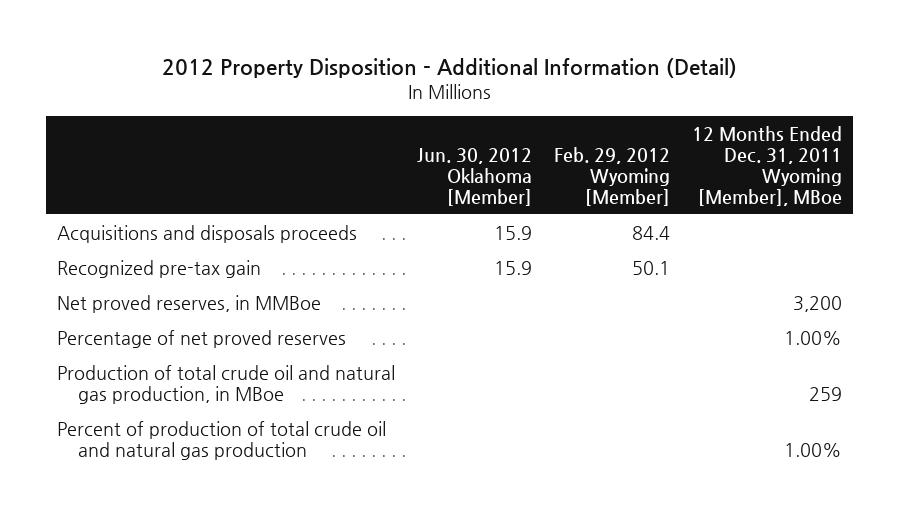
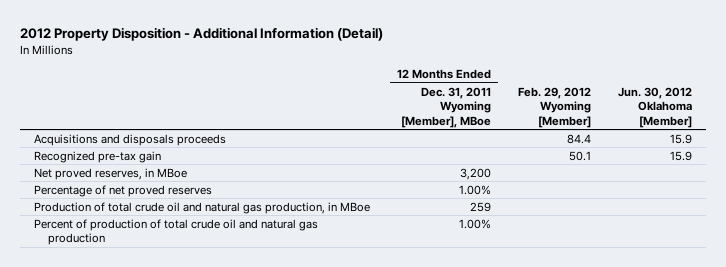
- | Jun. 30, 2012 Oklahoma [Member] | Feb. 29, 2012 Wyoming [Member] | 12 Months Ended Dec. 31, 2011 Wyoming [Member], MBoe
+ | 12 Months Ended Dec. 31, 2011 Wyoming [Member], MBoe | Feb. 29, 2012 Wyoming [Member] | Jun. 30, 2012 Oklahoma [Member]
- Net proved reserves, in MMBoe | | | 3,200
+ Net proved reserves, in MBoe | 3,200 | |

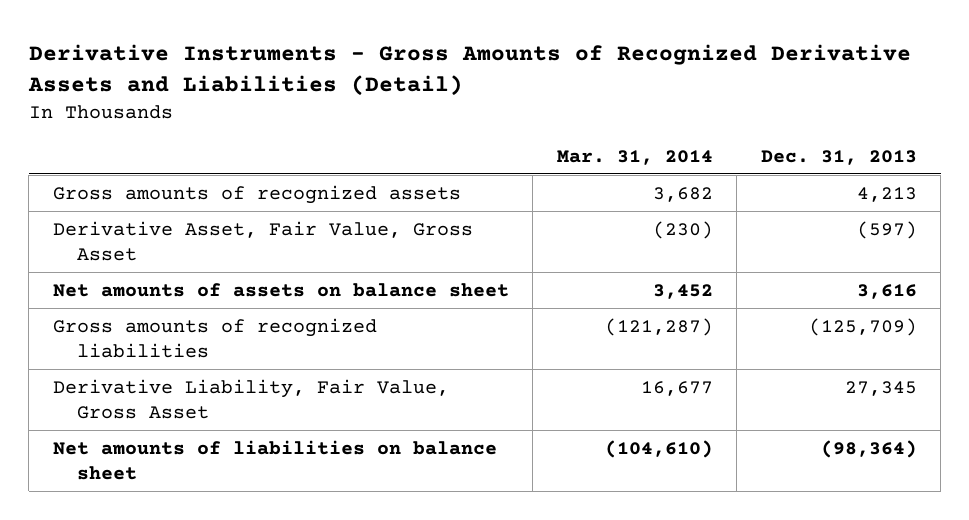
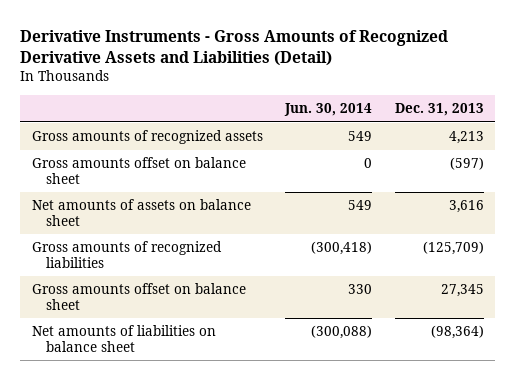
- | Mar. 31, 2014 | Dec. 31, 2013
+ | Jun. 30, 2014 | Dec. 31, 2013
- Derivative Asset, Fair Value, Gross Asset | (230) | (597)
+ Gross amounts offset on balance sheet | 0 | (597)
- Derivative Liability, Fair Value, Gross Asset | 16,677 | 27,345
+ Gross amounts offset on balance sheet | 330 | 27,345

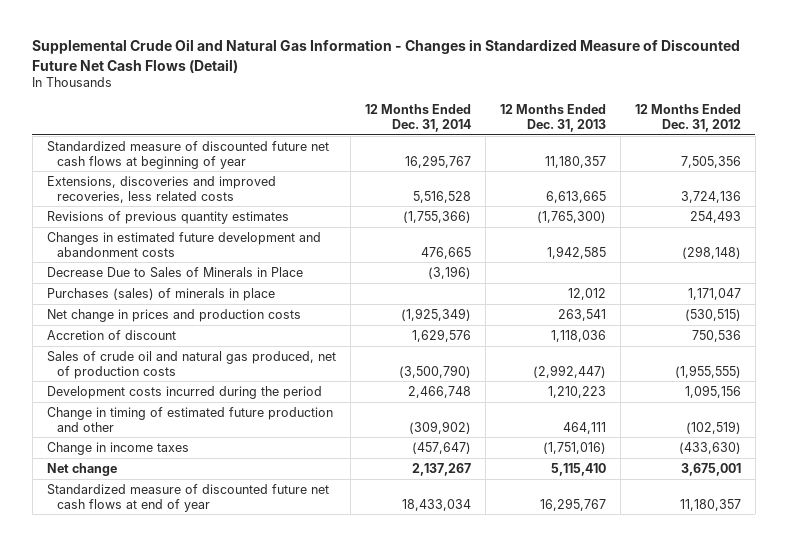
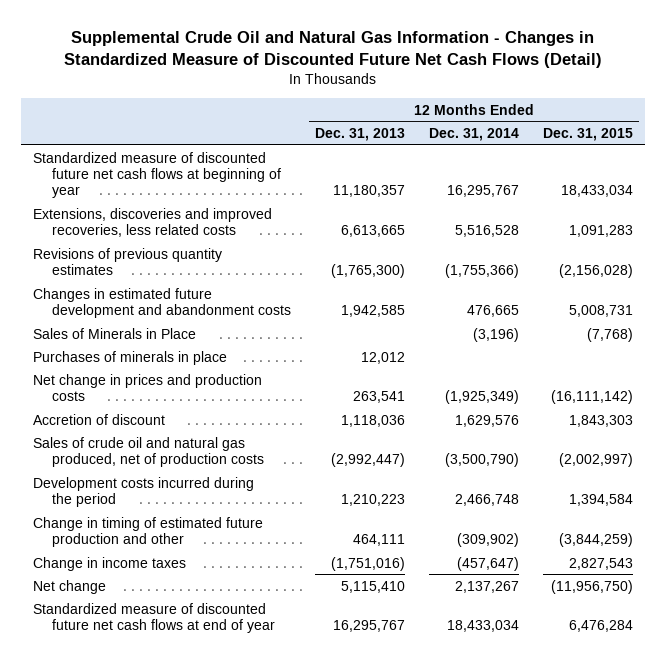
- | 12 Months Ended Dec. 31, 2014 | 12 Months Ended Dec. 31, 2013 | 12 Months Ended Dec. 31, 2012
+ | 12 Months Ended Dec. 31, 2013 | 12 Months Ended Dec. 31, 2014 | 12 Months Ended Dec. 31, 2015
- Decrease Due to Sales of Minerals in Place | (3,196) | |
- Purchases (sales) of minerals in place | | 12,012 | 1,171,047
+ Sales of Minerals in Place | | (3,196) | (7,768)
+ Purchases of minerals in place | 12,012 | |

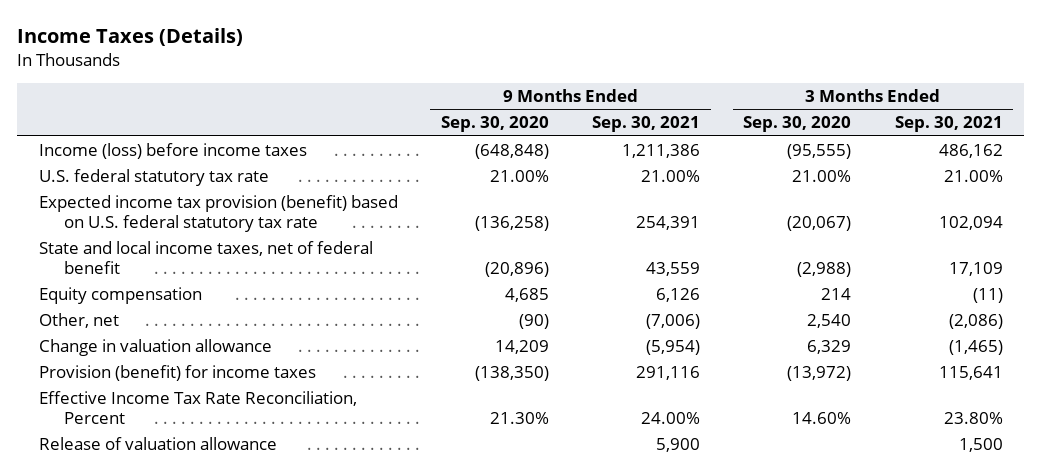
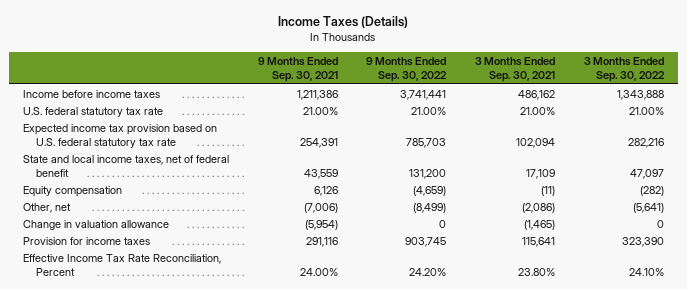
- | 9 Months Ended Sep. 30, 2020 | 9 Months Ended Sep. 30, 2021 | 3 Months Ended Sep. 30, 2020 | 3 Months Ended Sep. 30, 2021
+ | 9 Months Ended Sep. 30, 2021 | 9 Months Ended Sep. 30, 2022 | 3 Months Ended Sep. 30, 2021 | 3 Months Ended Sep. 30, 2022
- Income (loss) before income taxes | (648,848) | 1,211,386 | (95,555) | 486,162
+ Income before income taxes | 1,211,386 | 3,741,441 | 486,162 | 1,343,888
- Expected income tax provision (benefit) based on U.S. federal statutory tax rate | (136,258) | 254,391 | (20,067) | 102,094
+ Expected income tax provision based on U.S. federal statutory tax rate | 254,391 | 785,703 | 102,094 | 282,216
- Provision (benefit) for income taxes | (138,350) | 291,116 | (13,972) | 115,641
+ Provision for income taxes | 291,116 | 903,745 | 115,641 | 323,390
- Release of valuation allowance | | 5,900 | | 1,500

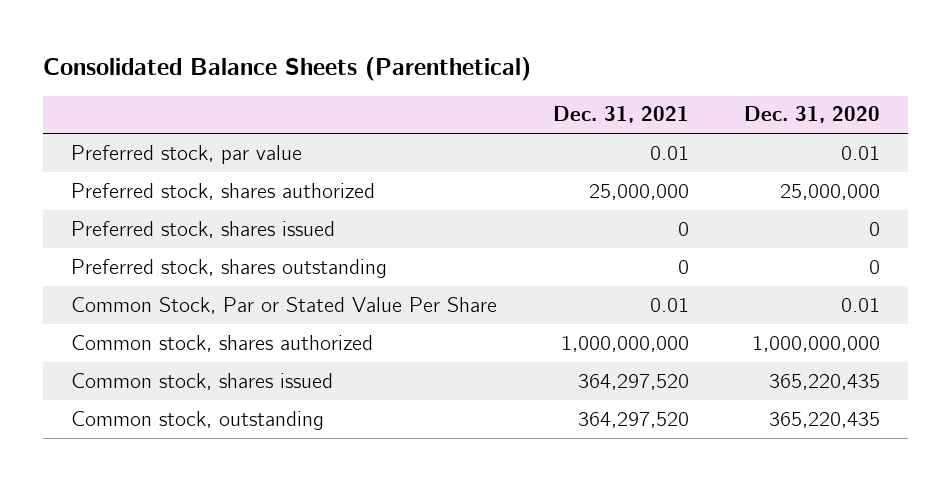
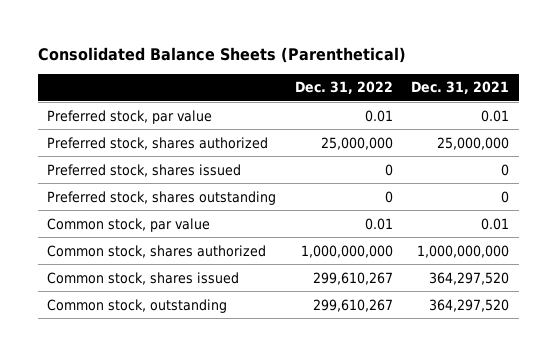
- | Dec. 31, 2021 | Dec. 31, 2020
+ | Dec. 31, 2022 | Dec. 31, 2021
- Common Stock, Par or Stated Value Per Share | 0.01 | 0.01
+ Common stock, par value | 0.01 | 0.01

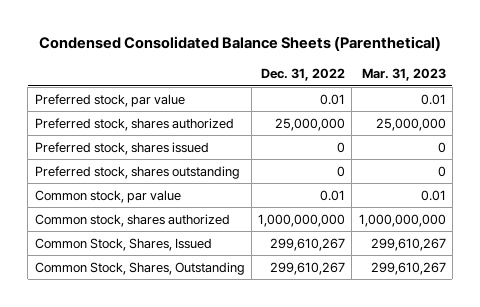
- Consolidated Balance Sheets (Parenthetical)
+ Condensed Consolidated Balance Sheets (Parenthetical)
- | Dec. 31, 2022 | Dec. 31, 2021
+ | Dec. 31, 2022 | Mar. 31, 2023
- Common stock, shares issued | 299,610,267 | 364,297,520
- Common stock, outstanding | 299,610,267 | 364,297,520
+ Common Stock, Shares, Issued | 299,610,267 | 299,610,267
+ Common Stock, Shares, Outstanding | 299,610,267 | 299,610,267

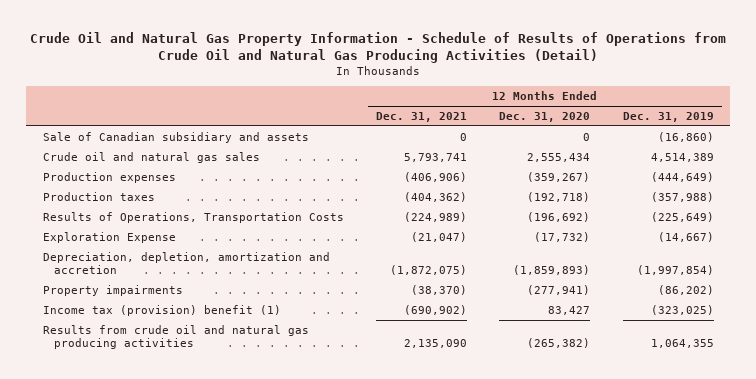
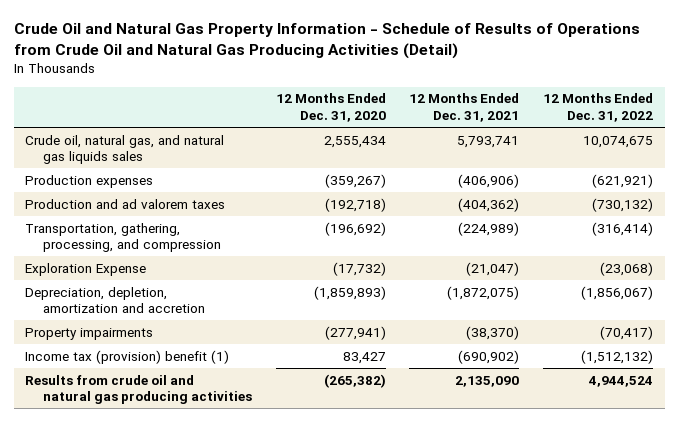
- | 12 Months Ended Dec. 31, 2021 | 12 Months Ended Dec. 31, 2020 | 12 Months Ended Dec. 31, 2019
+ | 12 Months Ended Dec. 31, 2020 | 12 Months Ended Dec. 31, 2021 | 12 Months Ended Dec. 31, 2022
- Sale of Canadian subsidiary and assets | 0 | 0 | (16,860)
- Crude oil and natural gas sales | 5,793,741 | 2,555,434 | 4,514,389
+ Crude oil, natural gas, and natural gas liquids sales | 2,555,434 | 5,793,741 | 10,074,675
- Production taxes | (404,362) | (192,718) | (357,988)
- Results of Operations, Transportation Costs | (224,989) | (196,692) | (225,649)
+ Production and ad valorem taxes | (192,718) | (404,362) | (730,132)
+ Transportation, gathering, processing, and compression | (196,692) | (224,989) | (316,414)

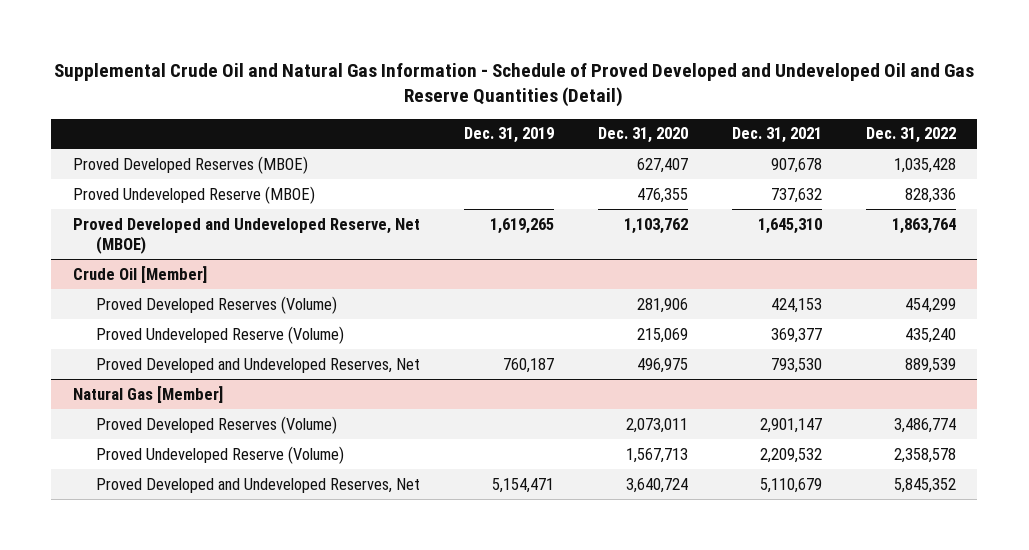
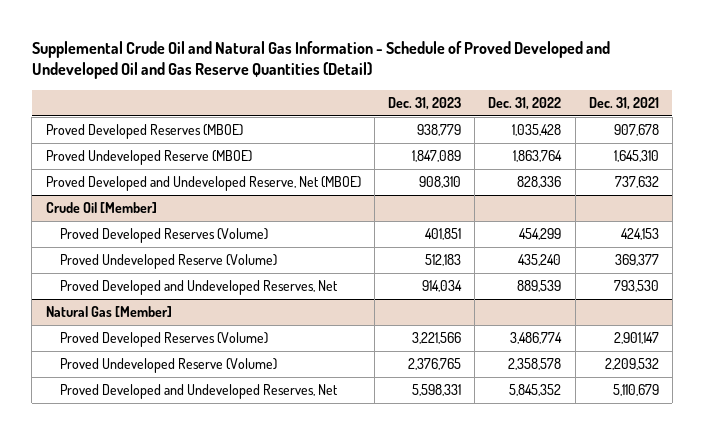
- | Dec. 31, 2019 | Dec. 31, 2020 | Dec. 31, 2021 | Dec. 31, 2022
+ | Dec. 31, 2023 | Dec. 31, 2022 | Dec. 31, 2021
- Proved Undeveloped Reserve (MBOE) | | 476,355 | 737,632 | 828,336
- Proved Developed and Undeveloped Reserve, Net (MBOE) | 1,619,265 | 1,103,762 | 1,645,310 | 1,863,764
+ Proved Undeveloped Reserve (MBOE) | 1,847,089 | 1,863,764 | 1,645,310
+ Proved Developed and Undeveloped Reserve, Net (MBOE) | 908,310 | 828,336 | 737,632

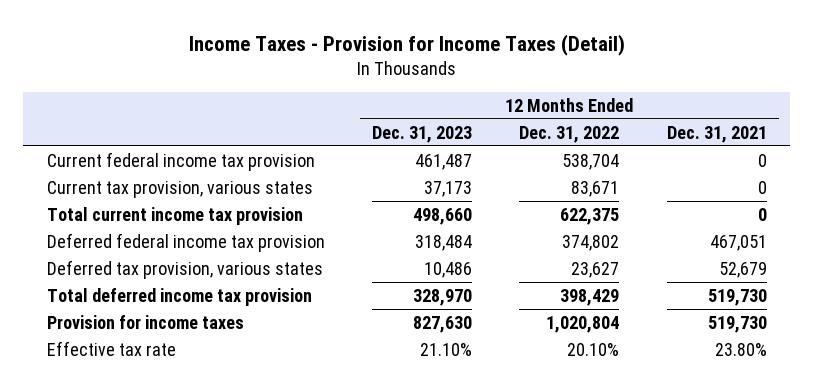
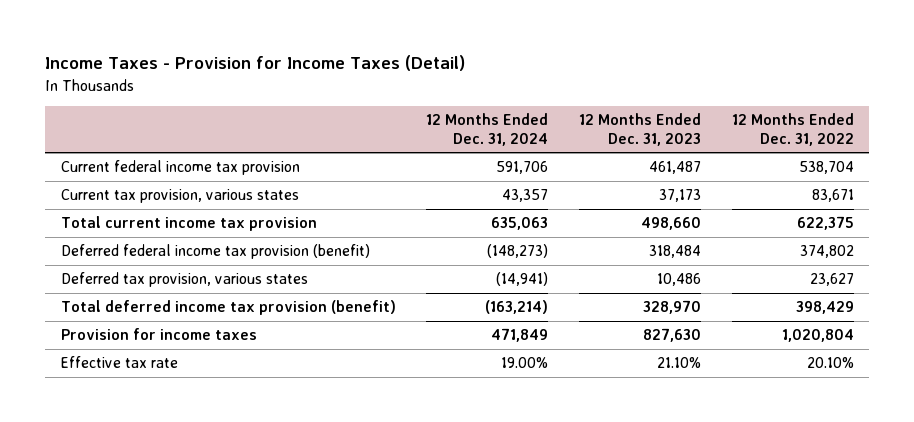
- | 12 Months Ended Dec. 31, 2023 | 12 Months Ended Dec. 31, 2022 | 12 Months Ended Dec. 31, 2021
+ | 12 Months Ended Dec. 31, 2024 | 12 Months Ended Dec. 31, 2023 | 12 Months Ended Dec. 31, 2022
- Deferred federal income tax provision | 318,484 | 374,802 | 467,051
+ Deferred federal income tax provision (benefit) | (148,273) | 318,484 | 374,802
- Total deferred income tax provision | 328,970 | 398,429 | 519,730
+ Total deferred income tax provision (benefit) | (163,214) | 328,970 | 398,429

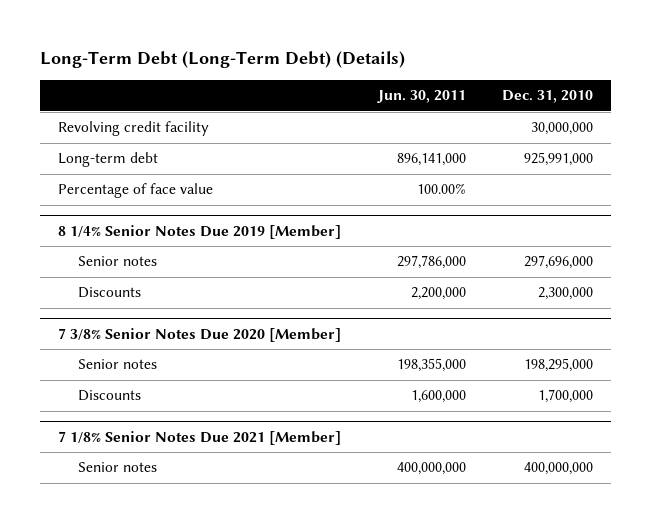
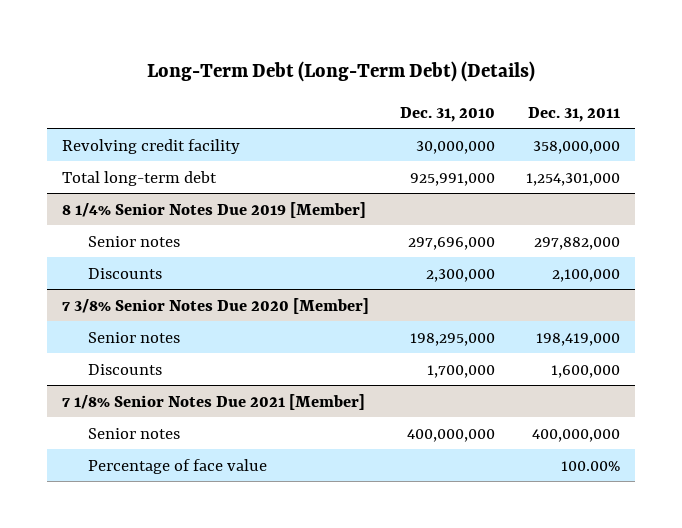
- | Jun. 30, 2011 | Dec. 31, 2010
+ | Dec. 31, 2010 | Dec. 31, 2011
- Long-term debt | 896,141,000 | 925,991,000
- Percentage of face value | 100.00% |
+ Total long-term debt | 925,991,000 | 1,254,301,000
@ 7 1/8% Senior Notes Due 2021 [Member]
+ Percentage of face value | | 100.00%

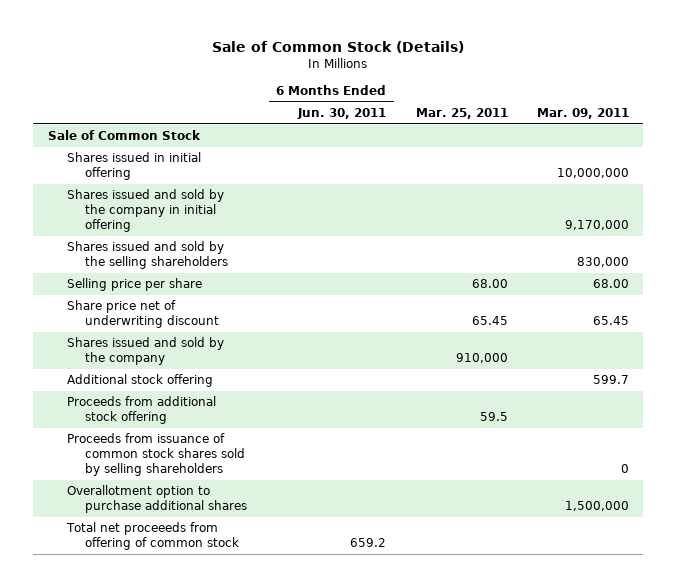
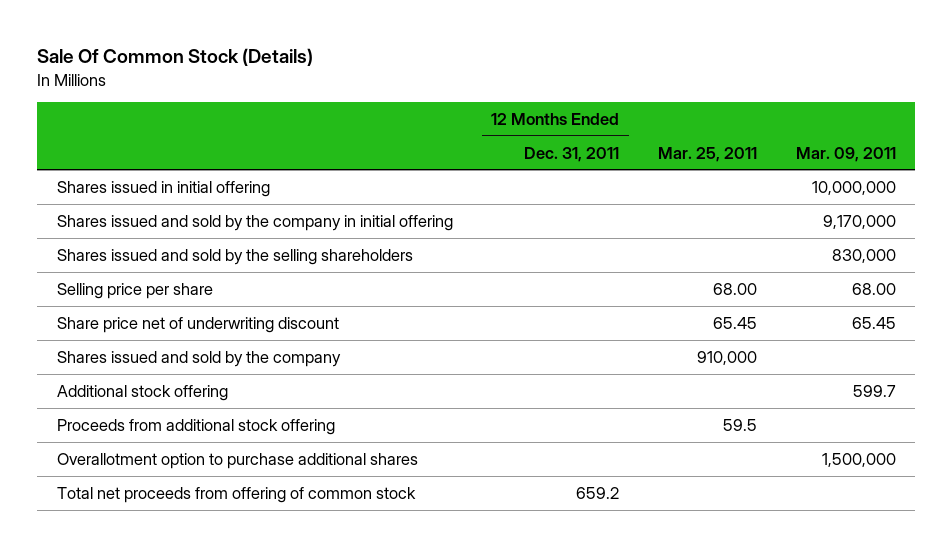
- Sale of Common Stock (Details)
+ Sale Of Common Stock (Details)
- | 6 Months Ended Jun. 30, 2011 | Mar. 25, 2011 | Mar. 09, 2011
+ | 12 Months Ended Dec. 31, 2011 | Mar. 25, 2011 | Mar. 09, 2011
- Sale of Common Stock
- Proceeds from issuance of common stock shares sold by selling shareholders | | | 0
- Total net proceeeds from offering of common stock | 659.2 | |
+ Total net proceeds from offering of common stock | 659.2 | |

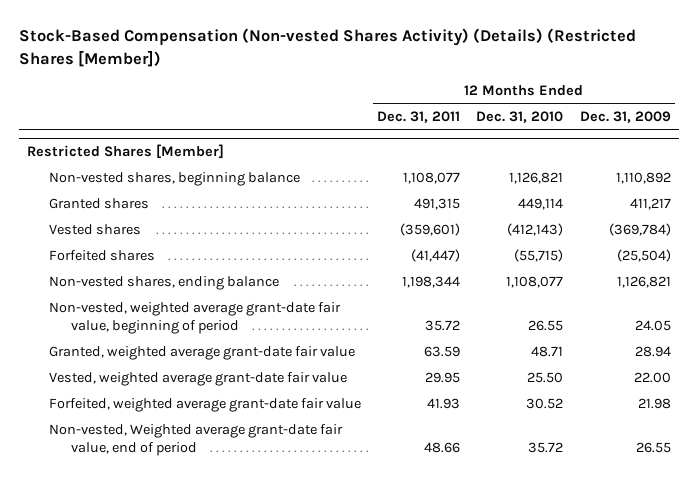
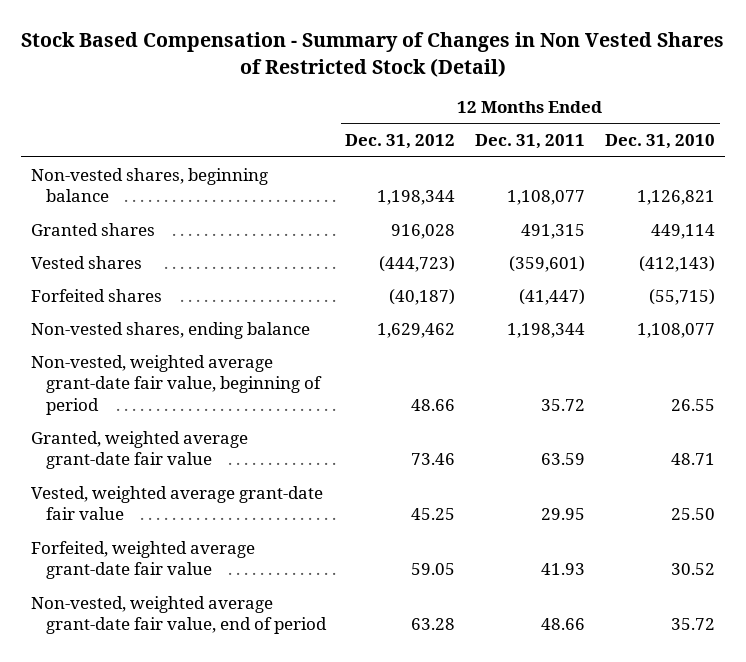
- Stock-Based Compensation (Non-vested Shares Activity) (Details) (Restricted Shares [Member])
+ Stock Based Compensation - Summary of Changes in Non Vested Shares of Restricted Stock (Detail)
- | 12 Months Ended Dec. 31, 2011 | 12 Months Ended Dec. 31, 2010 | 12 Months Ended Dec. 31, 2009
+ | 12 Months Ended Dec. 31, 2012 | 12 Months Ended Dec. 31, 2011 | 12 Months Ended Dec. 31, 2010
- Restricted Shares [Member]
- Non-vested, Weighted average grant-date fair value, end of period | 48.66 | 35.72 | 26.55
+ Non-vested, weighted average grant-date fair value, end of period | 63.28 | 48.66 | 35.72

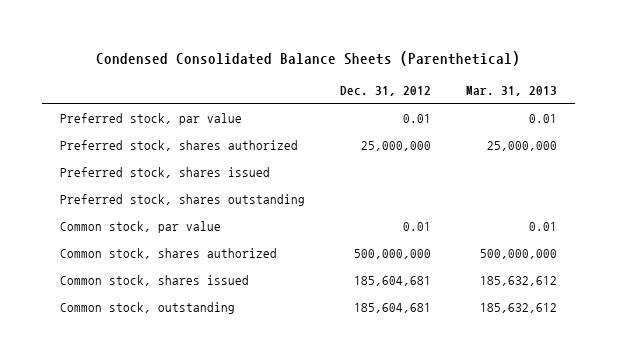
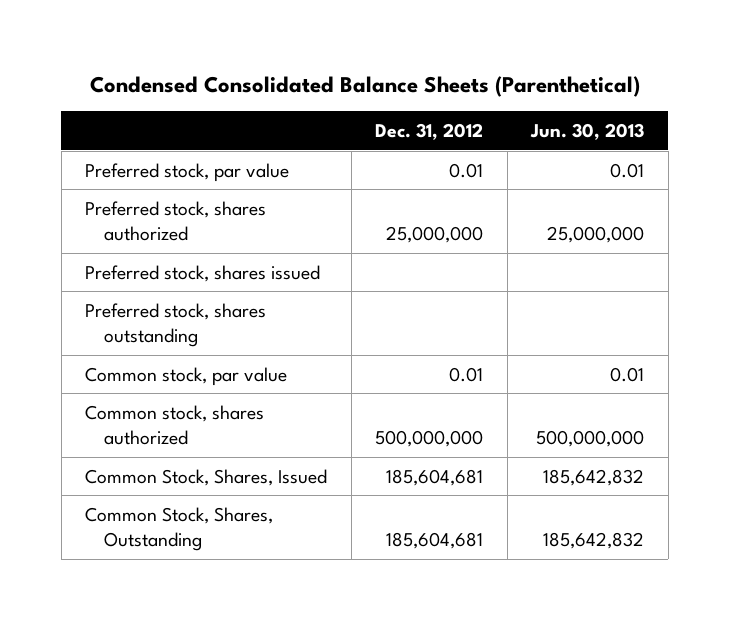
- | Dec. 31, 2012 | Mar. 31, 2013
+ | Dec. 31, 2012 | Jun. 30, 2013
- Common stock, shares issued | 185,604,681 | 185,632,612
- Common stock, outstanding | 185,604,681 | 185,632,612
+ Common Stock, Shares, Issued | 185,604,681 | 185,642,832
+ Common Stock, Shares, Outstanding | 185,604,681 | 185,642,832

